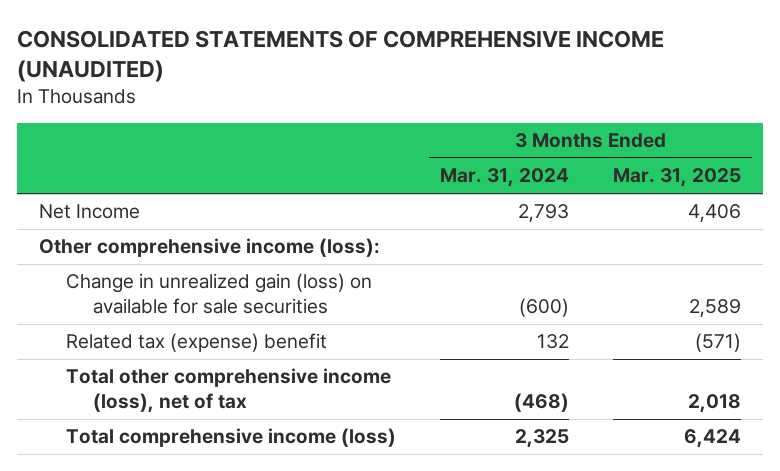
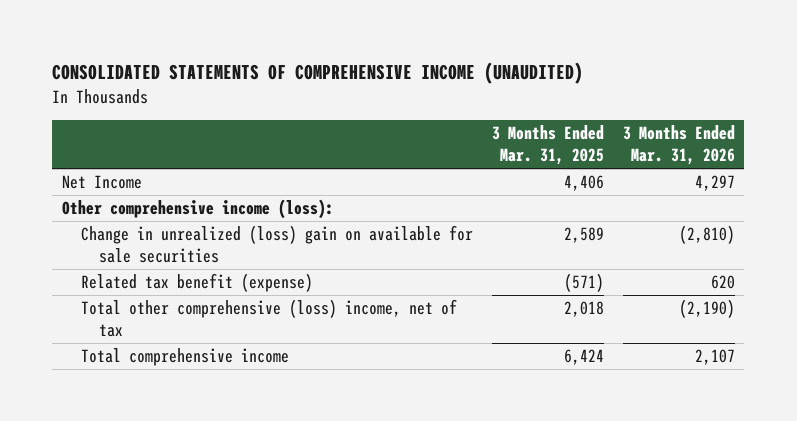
- | 3 Months Ended Mar. 31, 2024 | 3 Months Ended Mar. 31, 2025
+ | 3 Months Ended Mar. 31, 2025 | 3 Months Ended Mar. 31, 2026
- Change in unrealized gain (loss) on available for sale securities | (600) | 2,589
- Related tax (expense) benefit | 132 | (571)
- Total other comprehensive income (loss), net of tax | (468) | 2,018
- Total comprehensive income (loss) | 2,325 | 6,424
+ Change in unrealized (loss) gain on available for sale securities | 2,589 | (2,810)
+ Related tax benefit (expense) | (571) | 620
+ Total other comprehensive (loss) income, net of tax | 2,018 | (2,190)
+ Total comprehensive income | 6,424 | 2,107

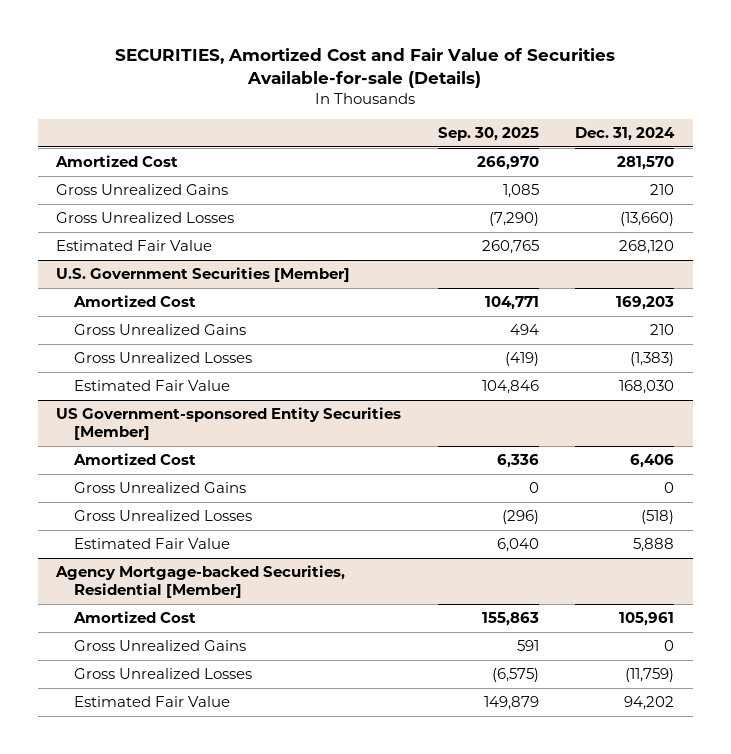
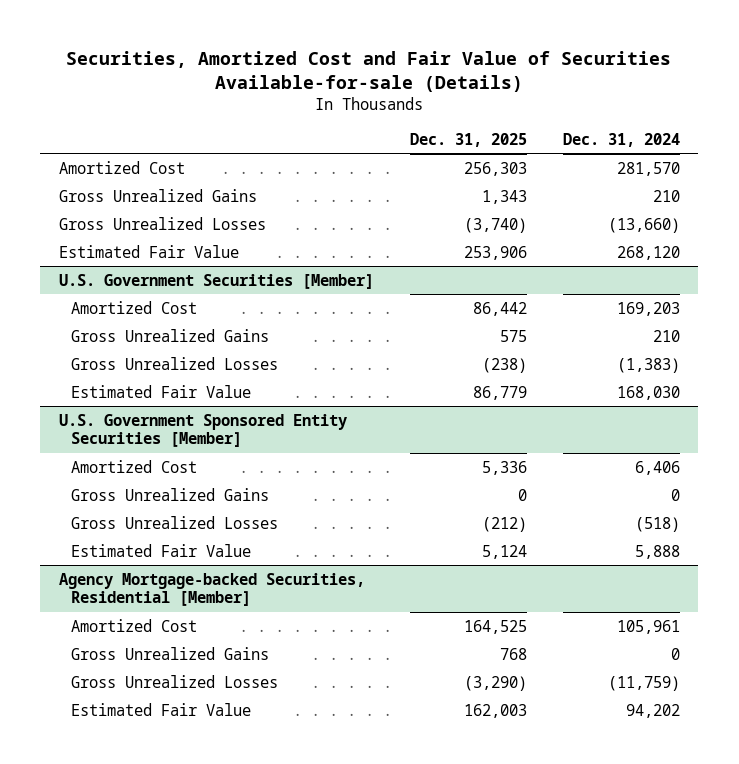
- SECURITIES, Amortized Cost and Fair Value of Securities Available-for-sale (Details)
+ Securities, Amortized Cost and Fair Value of Securities Available-for-sale (Details)
- | Sep. 30, 2025 | Dec. 31, 2024
+ | Dec. 31, 2025 | Dec. 31, 2024
- US Government-sponsored Entity Securities [Member]
+ U.S. Government Sponsored Entity Securities [Member]

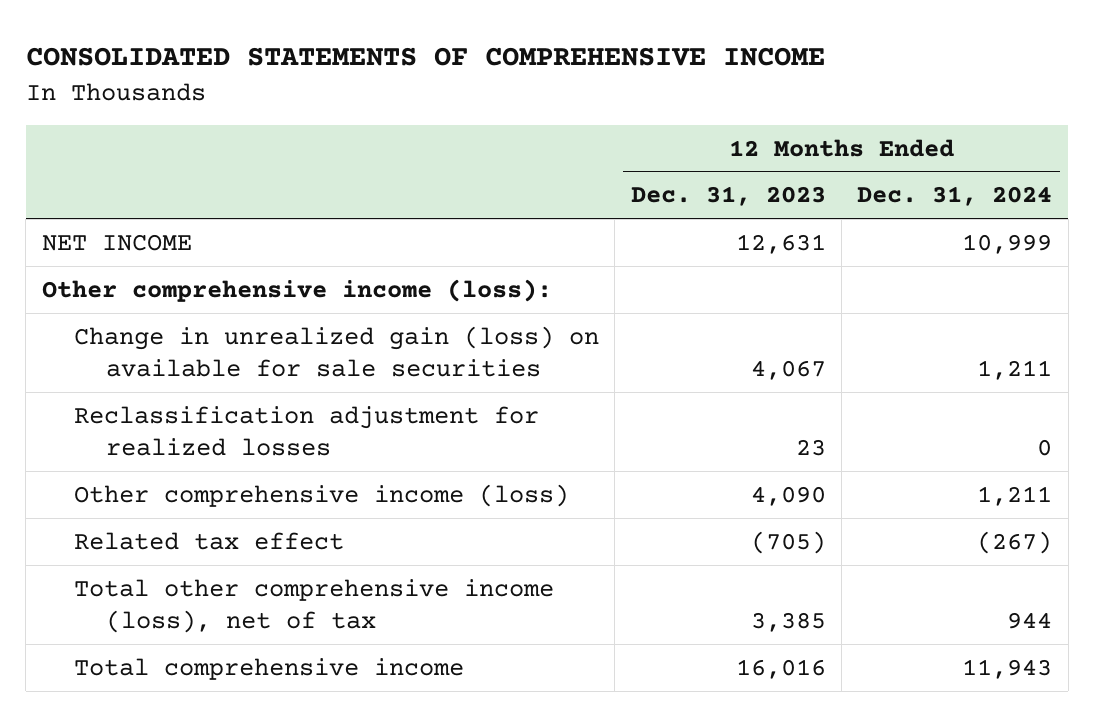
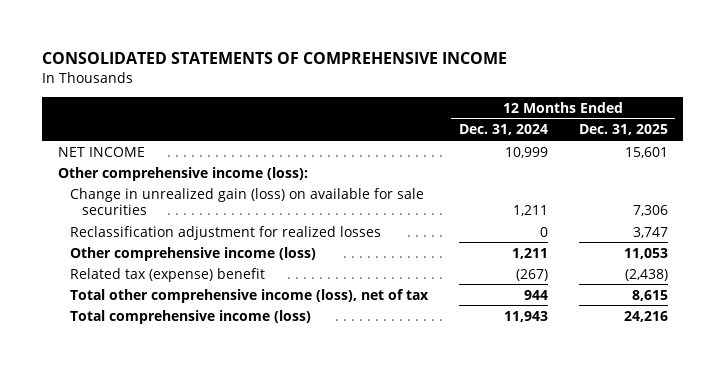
- | 12 Months Ended Dec. 31, 2023 | 12 Months Ended Dec. 31, 2024
+ | 12 Months Ended Dec. 31, 2024 | 12 Months Ended Dec. 31, 2025
- Related tax effect | (705) | (267)
+ Related tax (expense) benefit | (267) | (2,438)
- Total comprehensive income | 16,016 | 11,943
+ Total comprehensive income (loss) | 11,943 | 24,216

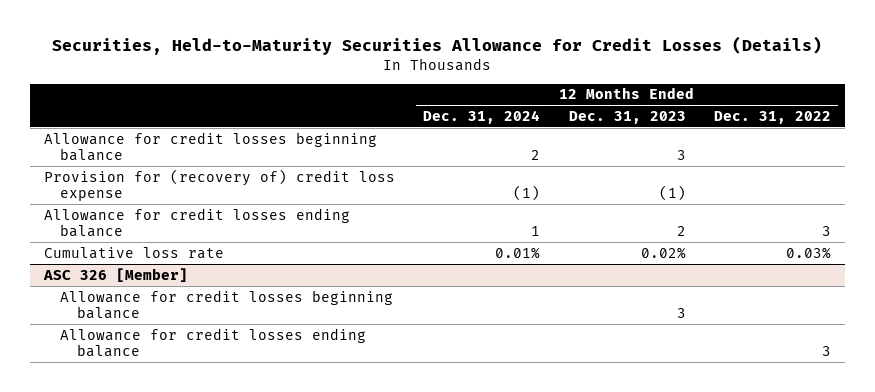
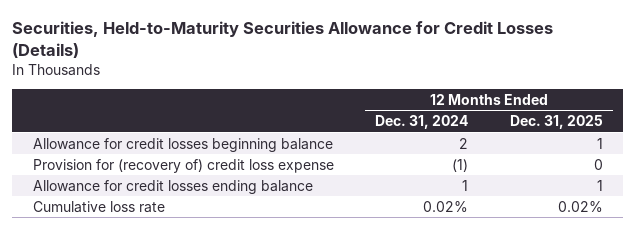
- | 12 Months Ended Dec. 31, 2024 | 12 Months Ended Dec. 31, 2023 | 12 Months Ended Dec. 31, 2022
+ | 12 Months Ended Dec. 31, 2024 | 12 Months Ended Dec. 31, 2025
- Cumulative loss rate | 0.01% | 0.02% | 0.03%
- ASC 326 [Member]
- Allowance for credit losses beginning balance | | 3 |
- Allowance for credit losses ending balance | | | 3
+ Cumulative loss rate | 0.02% | 0.02%

